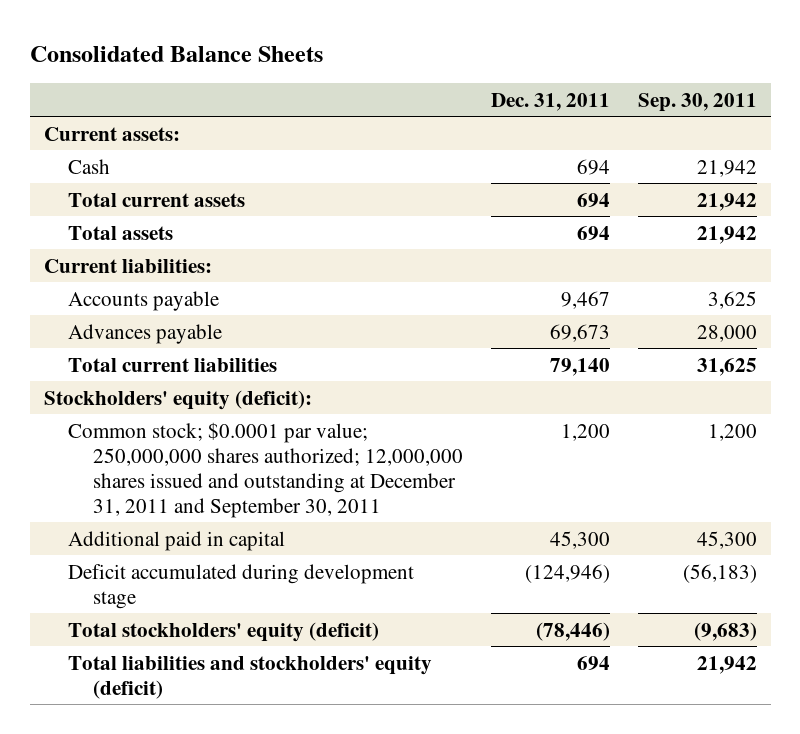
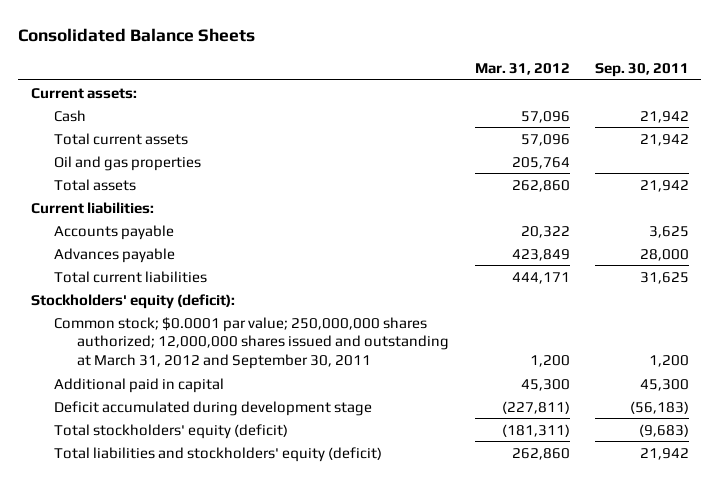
- | Dec. 31, 2011 | Sep. 30, 2011
+ | Mar. 31, 2012 | Sep. 30, 2011
+ Oil and gas properties | 205,764 |
- Common stock; $0.0001 par value; 250,000,000 shares authorized; 12,000,000 shares issued and outstanding at December 31, 2011 and September 30, 2011 | 1,200 | 1,200
+ Common stock; $0.0001 par value; 250,000,000 shares authorized; 12,000,000 shares issued and outstanding at March 31, 2012 and September 30, 2011 | 1,200 | 1,200

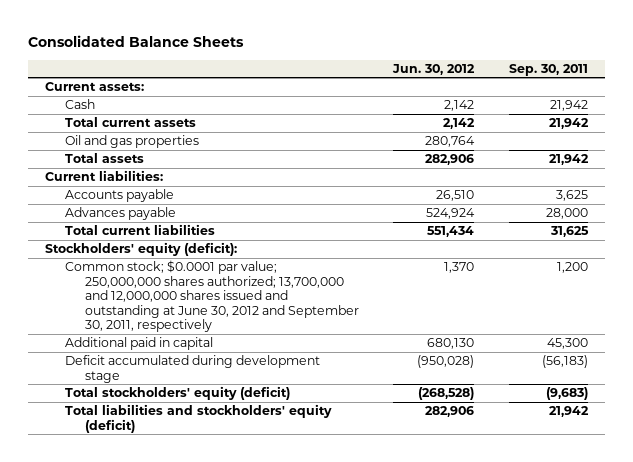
- | Mar. 31, 2012 | Sep. 30, 2011
+ | Jun. 30, 2012 | Sep. 30, 2011
- Common stock; $0.0001 par value; 250,000,000 shares authorized; 12,000,000 shares issued and outstanding at March 31, 2012 and September 30, 2011 | 1,200 | 1,200
+ Common stock; $0.0001 par value; 250,000,000 shares authorized; 13,700,000 and 12,000,000 shares issued and outstanding at June 30, 2012 and September 30, 2011, respectively | 1,370 | 1,200

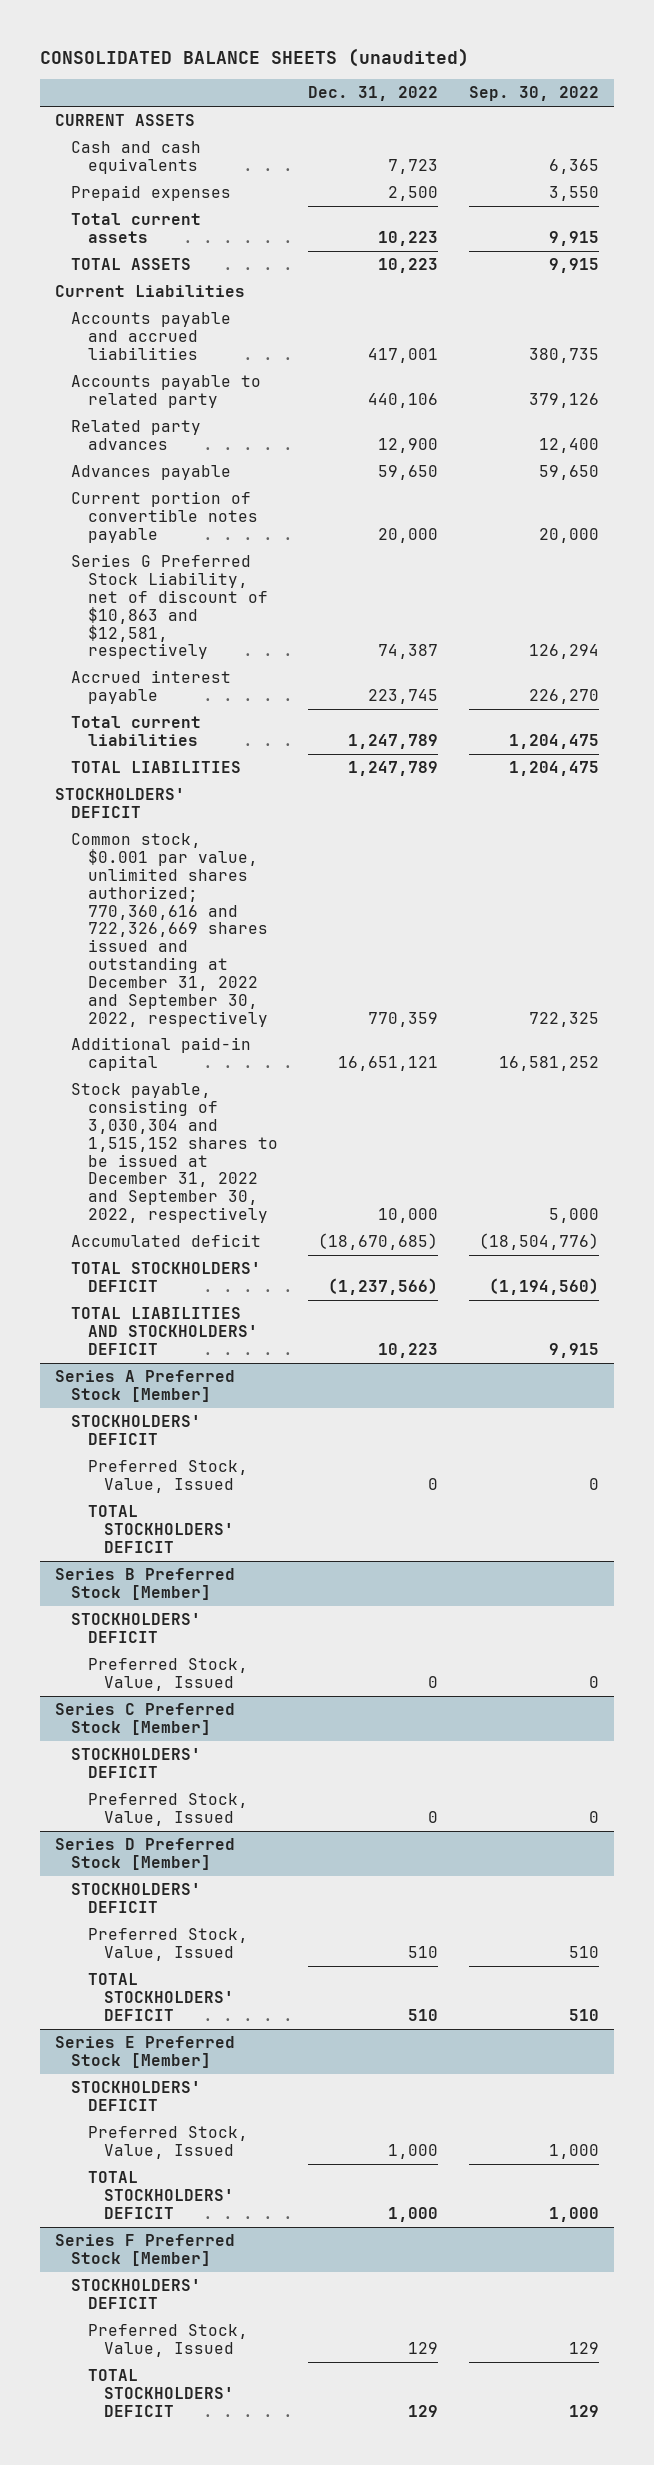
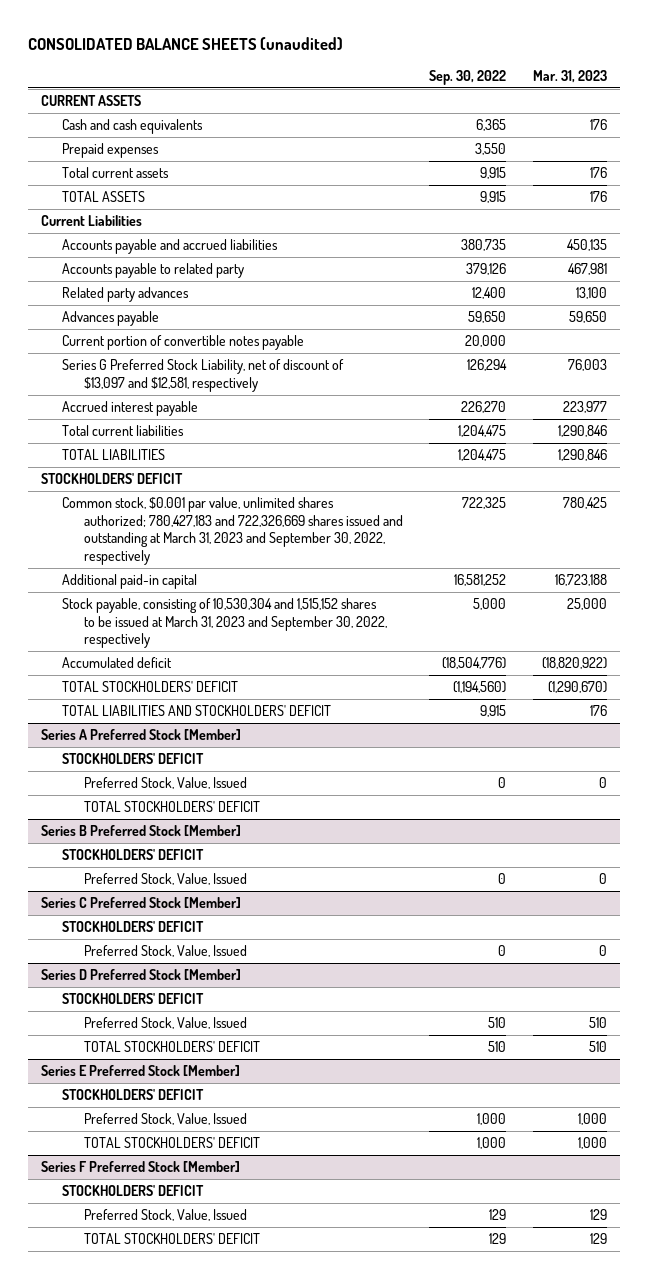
- | Dec. 31, 2022 | Sep. 30, 2022
+ | Sep. 30, 2022 | Mar. 31, 2023
- Series G Preferred Stock Liability, net of discount of $10,863 and $12,581, respectively | 74,387 | 126,294
+ Series G Preferred Stock Liability, net of discount of $13,097 and $12,581, respectively | 126,294 | 76,003
- Common stock, $0.001 par value, unlimited shares authorized; 770,360,616 and 722,326,669 shares issued and outstanding at December 31, 2022 and September 30, 2022, respectively | 770,359 | 722,325
+ Common stock, $0.001 par value, unlimited shares authorized; 780,427,183 and 722,326,669 shares issued and outstanding at March 31, 2023 and September 30, 2022, respectively | 722,325 | 780,425
- Stock payable, consisting of 3,030,304 and 1,515,152 shares to be issued at December 31, 2022 and September 30, 2022, respectively | 10,000 | 5,000
+ Stock payable, consisting of 10,530,304 and 1,515,152 shares to be issued at March 31, 2023 and September 30, 2022, respectively | 5,000 | 25,000

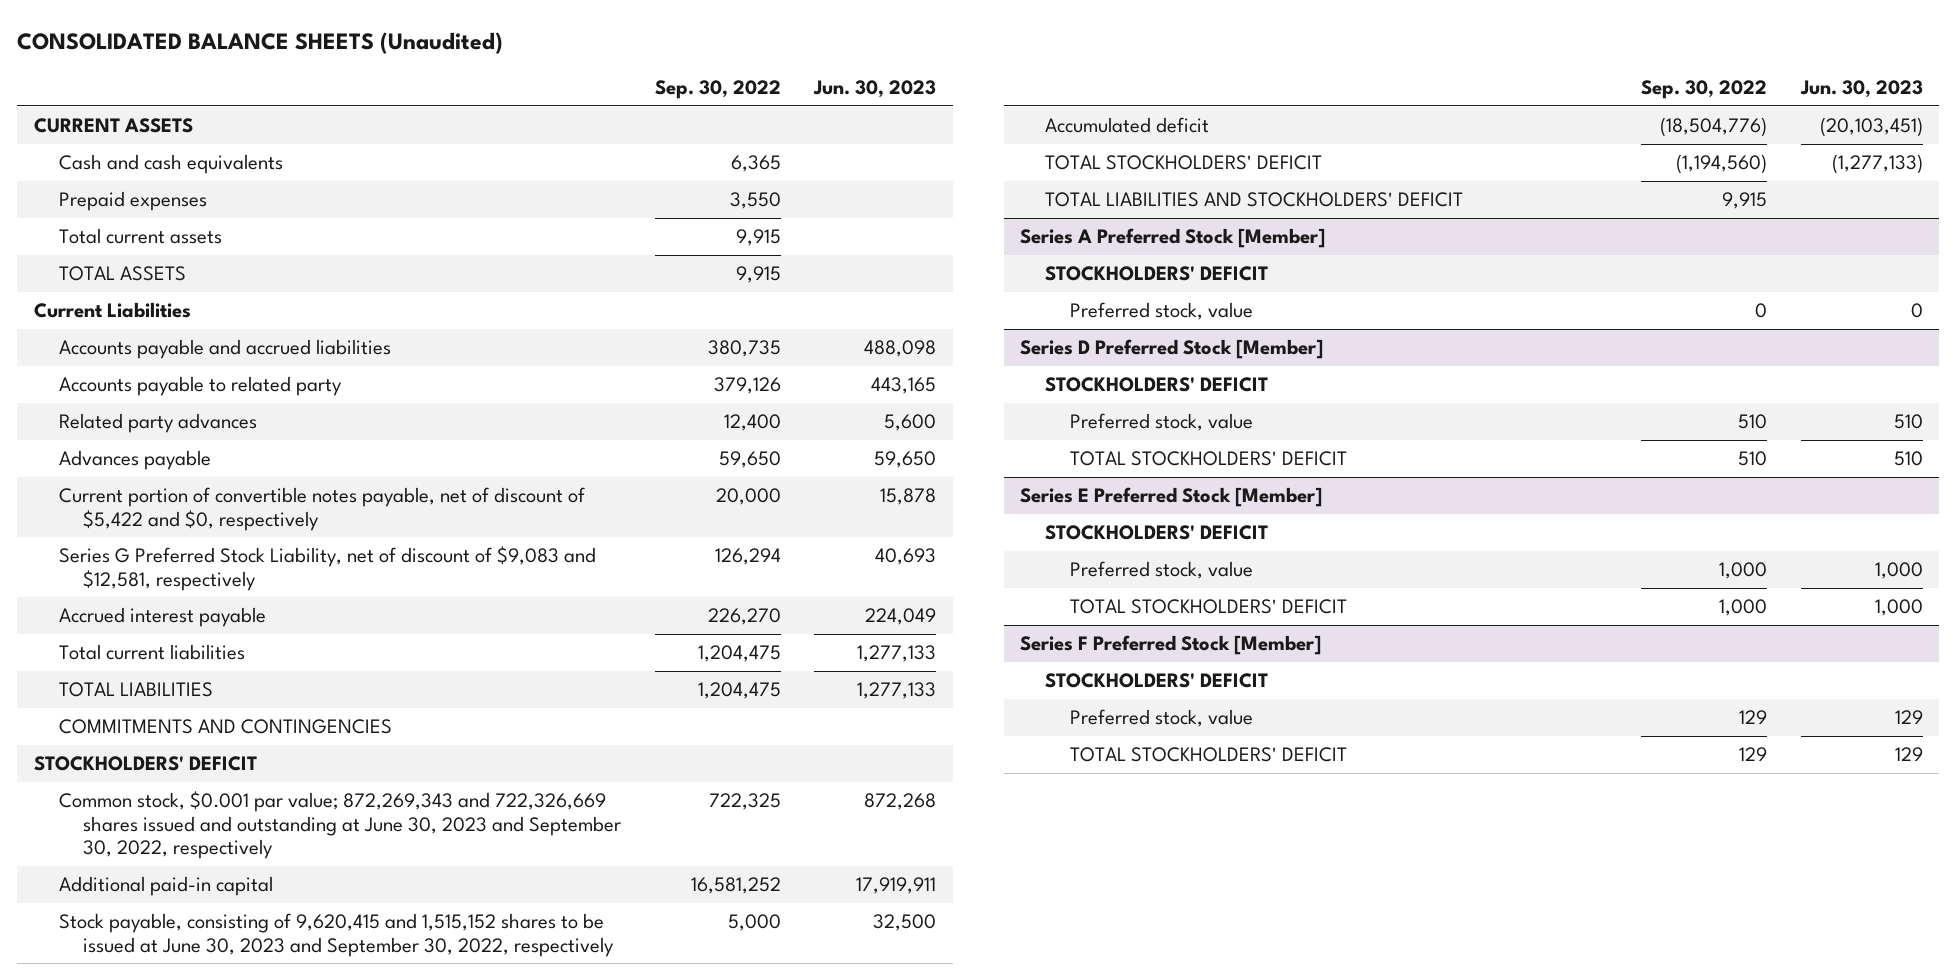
- CONSOLIDATED BALANCE SHEETS (unaudited)
+ CONSOLIDATED BALANCE SHEETS (Unaudited)
- | Sep. 30, 2022 | Mar. 31, 2023
+ | Sep. 30, 2022 | Jun. 30, 2023
- Current portion of convertible notes payable | 20,000 |
- Series G Preferred Stock Liability, net of discount of $13,097 and $12,581, respectively | 126,294 | 76,003
+ Current portion of convertible notes payable, net of discount of $5,422 and $0, respectively | 20,000 | 15,878
+ Series G Preferred Stock Liability, net of discount of $9,083 and $12,581, respectively | 126,294 | 40,693
+ COMMITMENTS AND CONTINGENCIES
- Common stock, $0.001 par value, unlimited shares authorized; 780,427,183 and 722,326,669 shares issued and outstanding at March 31, 2023 and September 30, 2022, respectively | 722,325 | 780,425
+ Common stock, $0.001 par value; 872,269,343 and 722,326,669 shares issued and outstanding at June 30, 2023 and September 30, 2022, respectively | 722,325 | 872,268
- Stock payable, consisting of 10,530,304 and 1,515,152 shares to be issued at March 31, 2023 and September 30, 2022, respectively | 5,000 | 25,000
+ Stock payable, consisting of 9,620,415 and 1,515,152 shares to be issued at June 30, 2023 and September 30, 2022, respectively | 5,000 | 32,500
@ Series A Preferred Stock [Member]
- Preferred Stock, Value, Issued | 0 | 0
- TOTAL STOCKHOLDERS' DEFICIT
- Series B Preferred Stock [Member]
- STOCKHOLDERS' DEFICIT
- Preferred Stock, Value, Issued | 0 | 0
- Series C Preferred Stock [Member]
- STOCKHOLDERS' DEFICIT
- Preferred Stock, Value, Issued | 0 | 0
@ Series A Preferred Stock [Member]
+ Preferred stock, value | 0 | 0
@ Series D Preferred Stock [Member]
- Preferred Stock, Value, Issued | 510 | 510
+ Preferred stock, value | 510 | 510
@ Series E Preferred Stock [Member]
- Preferred Stock, Value, Issued | 1,000 | 1,000
+ Preferred stock, value | 1,000 | 1,000
@ Series F Preferred Stock [Member]
- Preferred Stock, Value, Issued | 129 | 129
+ Preferred stock, value | 129 | 129

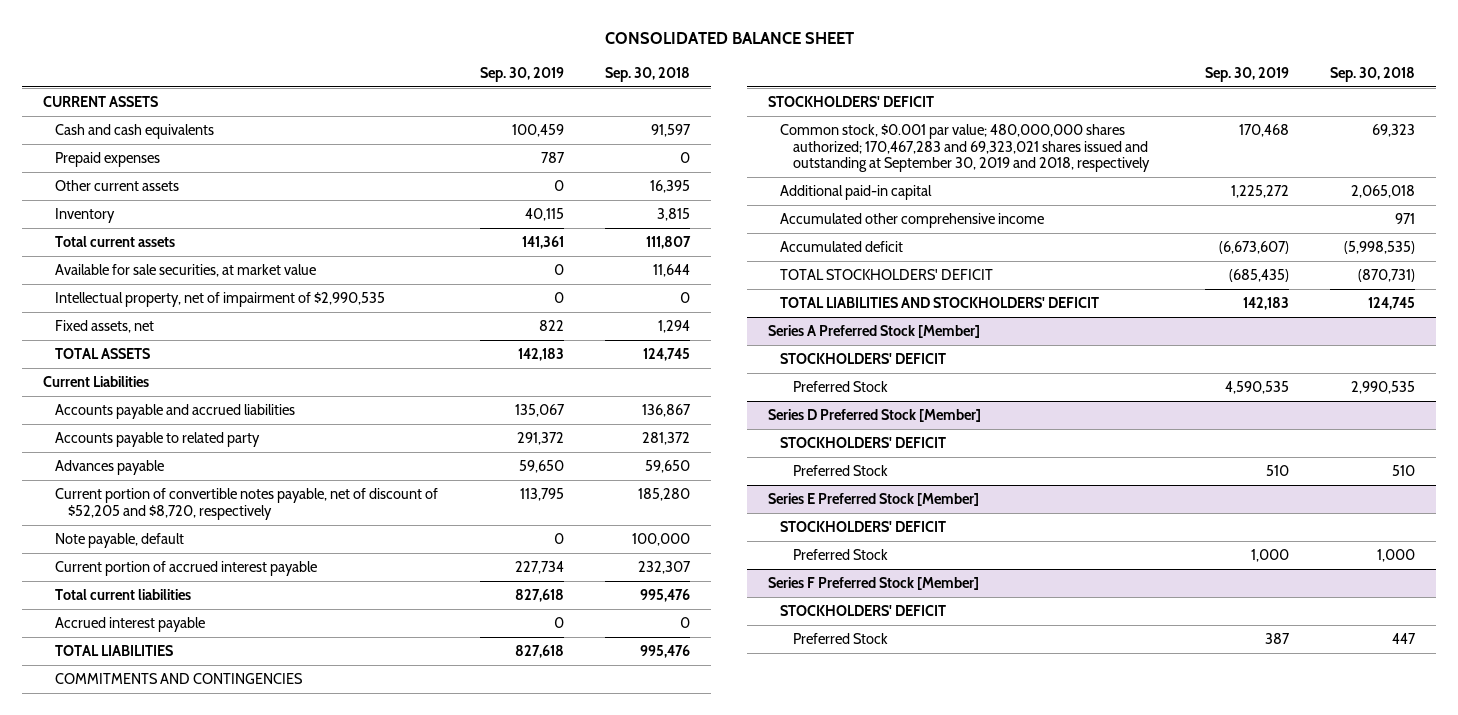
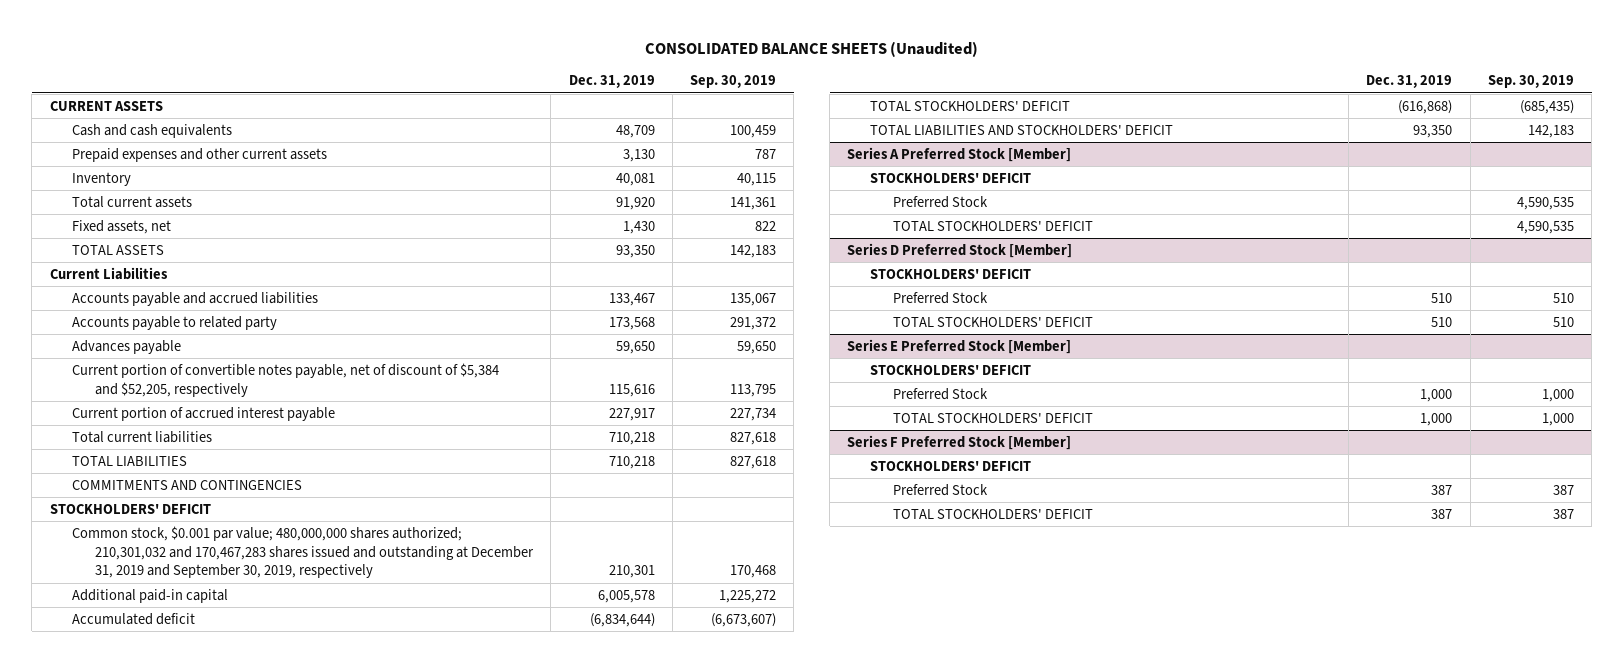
- CONSOLIDATED BALANCE SHEET
+ CONSOLIDATED BALANCE SHEETS (Unaudited)
- | Sep. 30, 2019 | Sep. 30, 2018
+ | Dec. 31, 2019 | Sep. 30, 2019
- Prepaid expenses | 787 | 0
- Other current assets | 0 | 16,395
+ Prepaid expenses and other current assets | 3,130 | 787
- Available for sale securities, at market value | 0 | 11,644
- Intellectual property, net of impairment of $2,990,535 | 0 | 0
- Current portion of convertible notes payable, net of discount of $52,205 and $8,720, respectively | 113,795 | 185,280
- Note payable, default | 0 | 100,000
+ Current portion of convertible notes payable, net of discount of $5,384 and $52,205, respectively | 115,616 | 113,795
- Accrued interest payable | 0 | 0
- Common stock, $0.001 par value; 480,000,000 shares authorized; 170,467,283 and 69,323,021 shares issued and outstanding at September 30, 2019 and 2018, respectively | 170,468 | 69,323
+ Common stock, $0.001 par value; 480,000,000 shares authorized; 210,301,032 and 170,467,283 shares issued and outstanding at December 31, 2019 and September 30, 2019, respectively | 210,301 | 170,468
- Accumulated other comprehensive income | | 971
@ Series A Preferred Stock [Member]
+ TOTAL STOCKHOLDERS' DEFICIT | | 4,590,535
@ Series D Preferred Stock [Member]
+ TOTAL STOCKHOLDERS' DEFICIT | 510 | 510
@ Series E Preferred Stock [Member]
+ TOTAL STOCKHOLDERS' DEFICIT | 1,000 | 1,000
@ Series F Preferred Stock [Member]
+ TOTAL STOCKHOLDERS' DEFICIT | 387 | 387

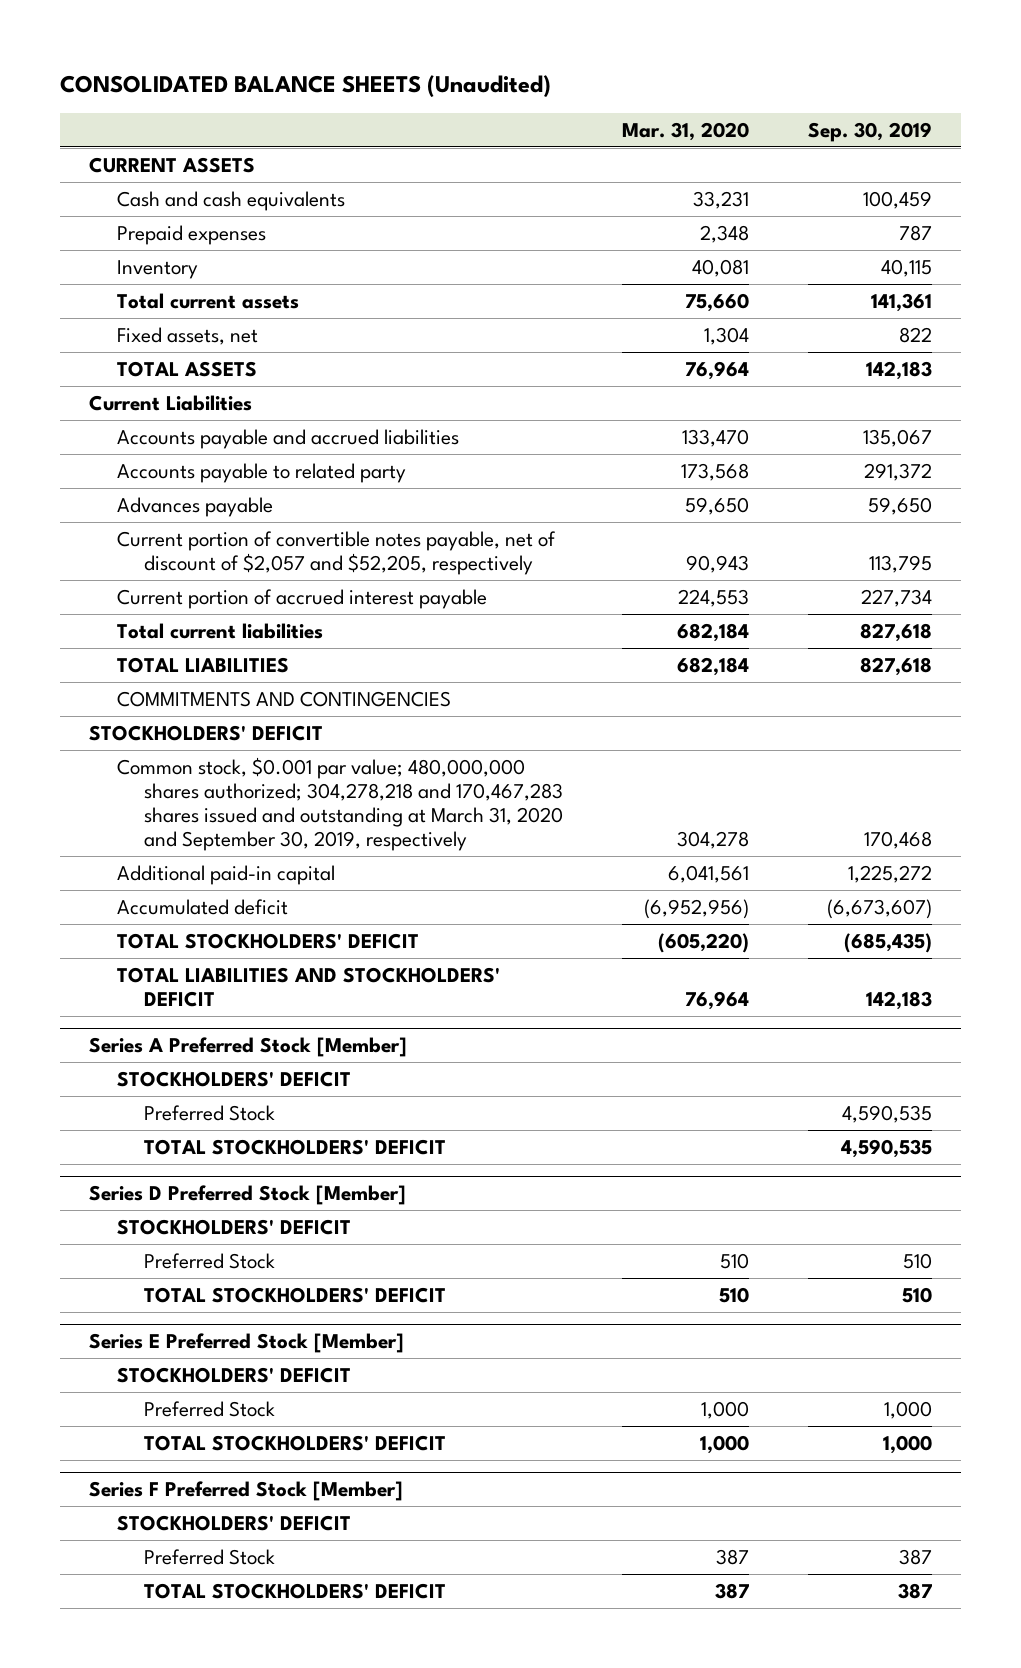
- | Dec. 31, 2019 | Sep. 30, 2019
+ | Mar. 31, 2020 | Sep. 30, 2019
- Prepaid expenses and other current assets | 3,130 | 787
+ Prepaid expenses | 2,348 | 787
- Current portion of convertible notes payable, net of discount of $5,384 and $52,205, respectively | 115,616 | 113,795
+ Current portion of convertible notes payable, net of discount of $2,057 and $52,205, respectively | 90,943 | 113,795
- Common stock, $0.001 par value; 480,000,000 shares authorized; 210,301,032 and 170,467,283 shares issued and outstanding at December 31, 2019 and September 30, 2019, respectively | 210,301 | 170,468
+ Common stock, $0.001 par value; 480,000,000 shares authorized; 304,278,218 and 170,467,283 shares issued and outstanding at March 31, 2020 and September 30, 2019, respectively | 304,278 | 170,468

